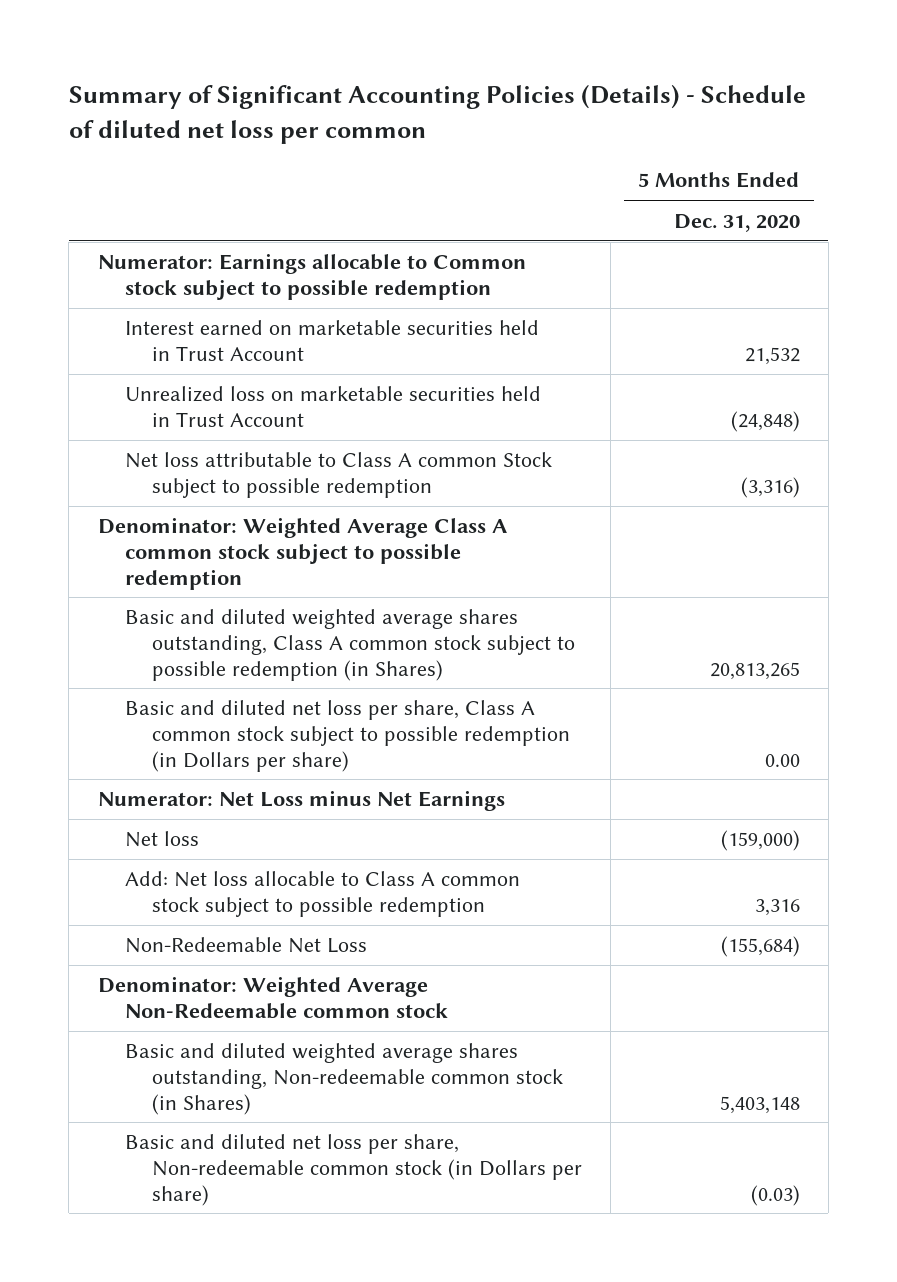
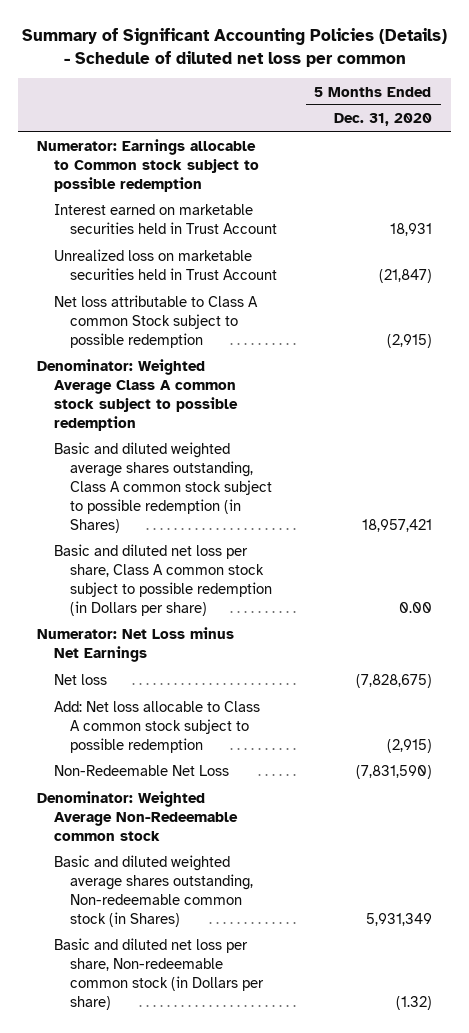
- Interest earned on marketable securities held in Trust Account | 21,532
- Unrealized loss on marketable securities held in Trust Account | (24,848)
- Net loss attributable to Class A common Stock subject to possible redemption | (3,316)
+ Interest earned on marketable securities held in Trust Account | 18,931
+ Unrealized loss on marketable securities held in Trust Account | (21,847)
+ Net loss attributable to Class A common Stock subject to possible redemption | (2,915)
- Basic and diluted weighted average shares outstanding, Class A common stock subject to possible redemption (in Shares) | 20,813,265
+ Basic and diluted weighted average shares outstanding, Class A common stock subject to possible redemption (in Shares) | 18,957,421
- Net loss | (159,000)
- Add: Net loss allocable to Class A common stock subject to possible redemption | 3,316
- Non-Redeemable Net Loss | (155,684)
+ Net loss | (7,828,675)
+ Add: Net loss allocable to Class A common stock subject to possible redemption | (2,915)
+ Non-Redeemable Net Loss | (7,831,590)
- Basic and diluted weighted average shares outstanding, Non-redeemable common stock (in Shares) | 5,403,148
- Basic and diluted net loss per share, Non-redeemable common stock (in Dollars per share) | (0.03)
+ Basic and diluted weighted average shares outstanding, Non-redeemable common stock (in Shares) | 5,931,349
+ Basic and diluted net loss per share, Non-redeemable common stock (in Dollars per share) | (1.32)

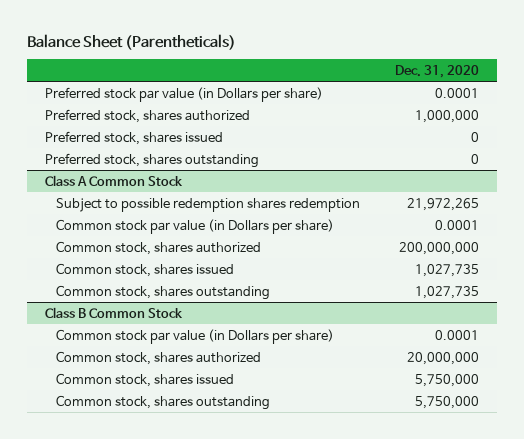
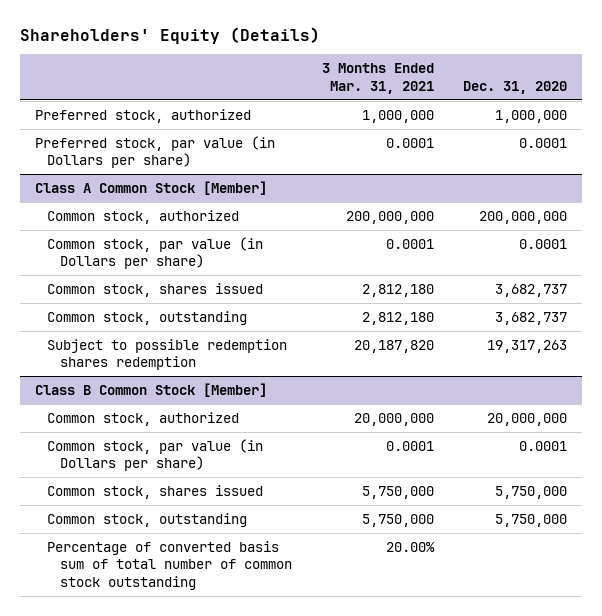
- Balance Sheet (Parentheticals)
+ Shareholders' Equity (Details)
- | Dec. 31, 2020
+ | 3 Months Ended Mar. 31, 2021 | Dec. 31, 2020
- Preferred stock par value (in Dollars per share) | 0.0001
- Preferred stock, shares authorized | 1,000,000
- Preferred stock, shares issued | 0
- Preferred stock, shares outstanding | 0
- Class A Common Stock
- Subject to possible redemption shares redemption | 21,972,265
- Common stock par value (in Dollars per share) | 0.0001
- Common stock, shares authorized | 200,000,000
- Common stock, shares issued | 1,027,735
- Common stock, shares outstanding | 1,027,735
- Class B Common Stock
- Common stock par value (in Dollars per share) | 0.0001
- Common stock, shares authorized | 20,000,000
+ Preferred stock, authorized | 1,000,000 | 1,000,000
+ Preferred stock, par value (in Dollars per share) | 0.0001 | 0.0001
+ Class A Common Stock [Member]
+ Common stock, authorized | 200,000,000 | 200,000,000
+ Common stock, par value (in Dollars per share) | 0.0001 | 0.0001
+ Common stock, shares issued | 2,812,180 | 3,682,737
+ Common stock, outstanding | 2,812,180 | 3,682,737
+ Subject to possible redemption shares redemption | 20,187,820 | 19,317,263
+ Class B Common Stock [Member]
+ Common stock, authorized | 20,000,000 | 20,000,000
+ Common stock, par value (in Dollars per share) | 0.0001 | 0.0001
- Common stock, shares outstanding | 5,750,000
+ Common stock, outstanding | 5,750,000 | 5,750,000
+ Percentage of converted basis sum of total number of common stock outstanding | 20.00% |

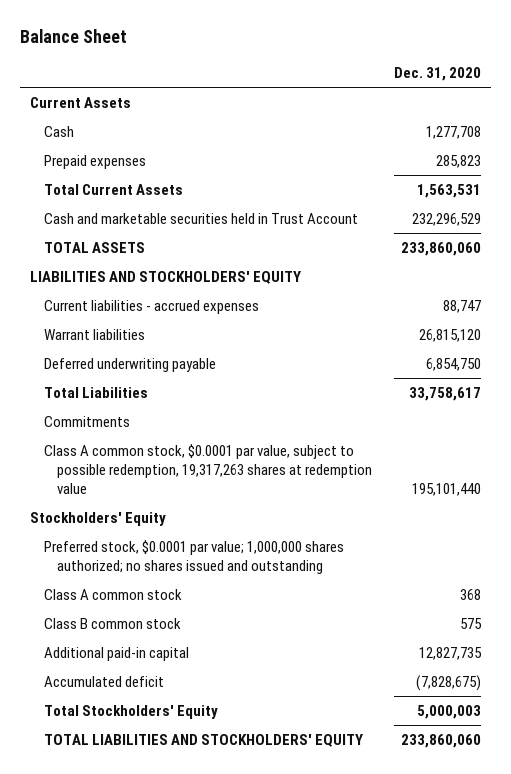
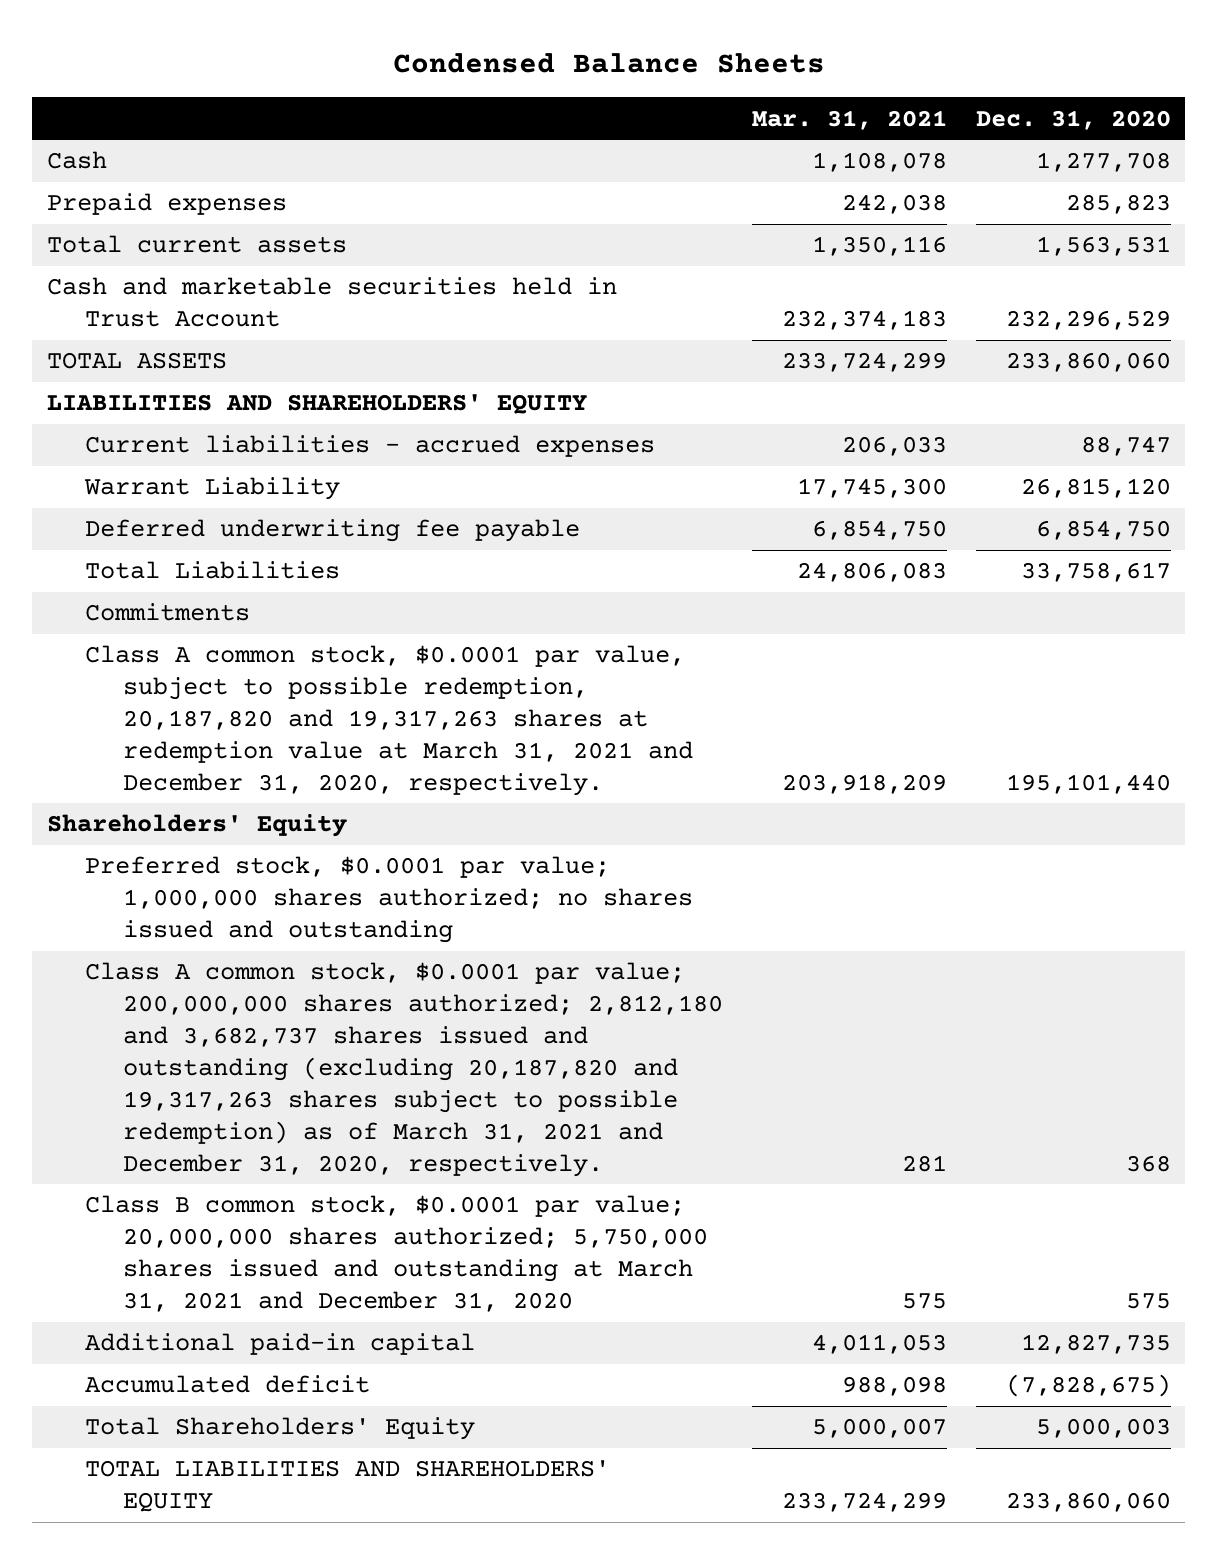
- Balance Sheet
+ Condensed Balance Sheets
- | Dec. 31, 2020
+ | Mar. 31, 2021 | Dec. 31, 2020
- Current Assets
- Total Current Assets | 1,563,531
+ Total current assets | 1,350,116 | 1,563,531
- LIABILITIES AND STOCKHOLDERS' EQUITY
+ LIABILITIES AND SHAREHOLDERS' EQUITY
- Warrant liabilities | 26,815,120
- Deferred underwriting payable | 6,854,750
+ Warrant Liability | 17,745,300 | 26,815,120
+ Deferred underwriting fee payable | 6,854,750 | 6,854,750
- Class A common stock, $0.0001 par value, subject to possible redemption, 19,317,263 shares at redemption value | 195,101,440
- Stockholders' Equity
+ Class A common stock, $0.0001 par value, subject to possible redemption, 20,187,820 and 19,317,263 shares at redemption value at March 31, 2021 and December 31, 2020, respectively. | 203,918,209 | 195,101,440
+ Shareholders' Equity
- Class A common stock | 368
- Class B common stock | 575
+ Class A common stock, $0.0001 par value; 200,000,000 shares authorized; 2,812,180 and 3,682,737 shares issued and outstanding (excluding 20,187,820 and 19,317,263 shares subject to possible redemption) as of March 31, 2021 and December 31, 2020, respectively. | 281 | 368
+ Class B common stock, $0.0001 par value; 20,000,000 shares authorized; 5,750,000 shares issued and outstanding at March 31, 2021 and December 31, 2020 | 575 | 575
- Total Stockholders' Equity | 5,000,003
- TOTAL LIABILITIES AND STOCKHOLDERS' EQUITY | 233,860,060
+ Total Shareholders' Equity | 5,000,007 | 5,000,003
+ TOTAL LIABILITIES AND SHAREHOLDERS' EQUITY | 233,724,299 | 233,860,060

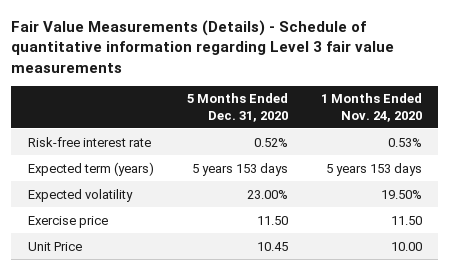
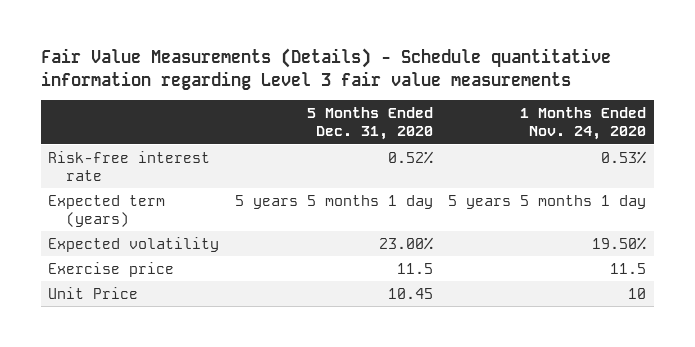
- Fair Value Measurements (Details) - Schedule of quantitative information regarding Level 3 fair value measurements
+ Fair Value Measurements (Details) - Schedule quantitative information regarding Level 3 fair value measurements
- Expected term (years) | 5 years 153 days | 5 years 153 days
+ Expected term (years) | 5 years 5 months 1 day | 5 years 5 months 1 day
- Exercise price | 11.50 | 11.50
- Unit Price | 10.45 | 10.00
+ Exercise price | 11.5 | 11.5
+ Unit Price | 10.45 | 10

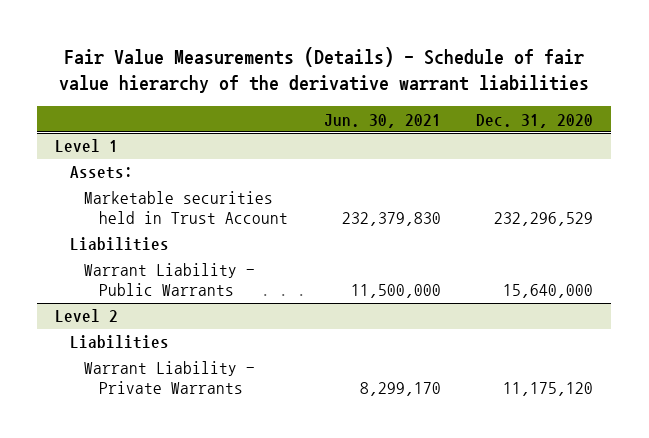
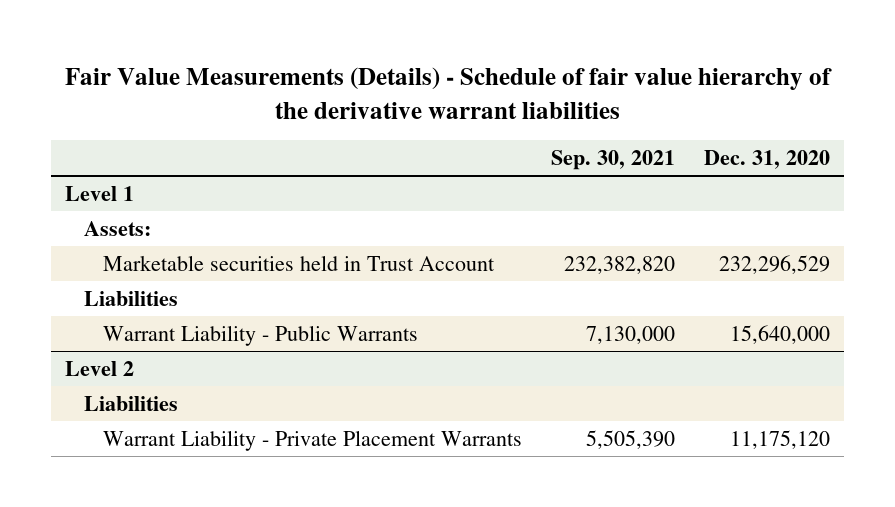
- | Jun. 30, 2021 | Dec. 31, 2020
+ | Sep. 30, 2021 | Dec. 31, 2020
@ Level 2
- Warrant Liability - Private Warrants | 8,299,170 | 11,175,120
+ Warrant Liability - Private Placement Warrants | 5,505,390 | 11,175,120

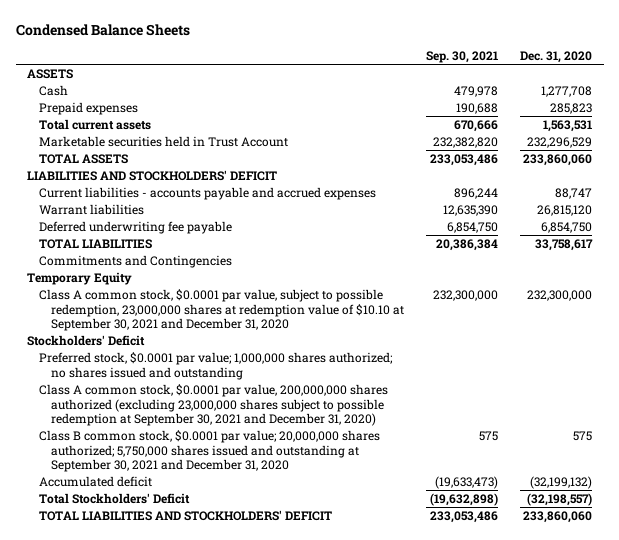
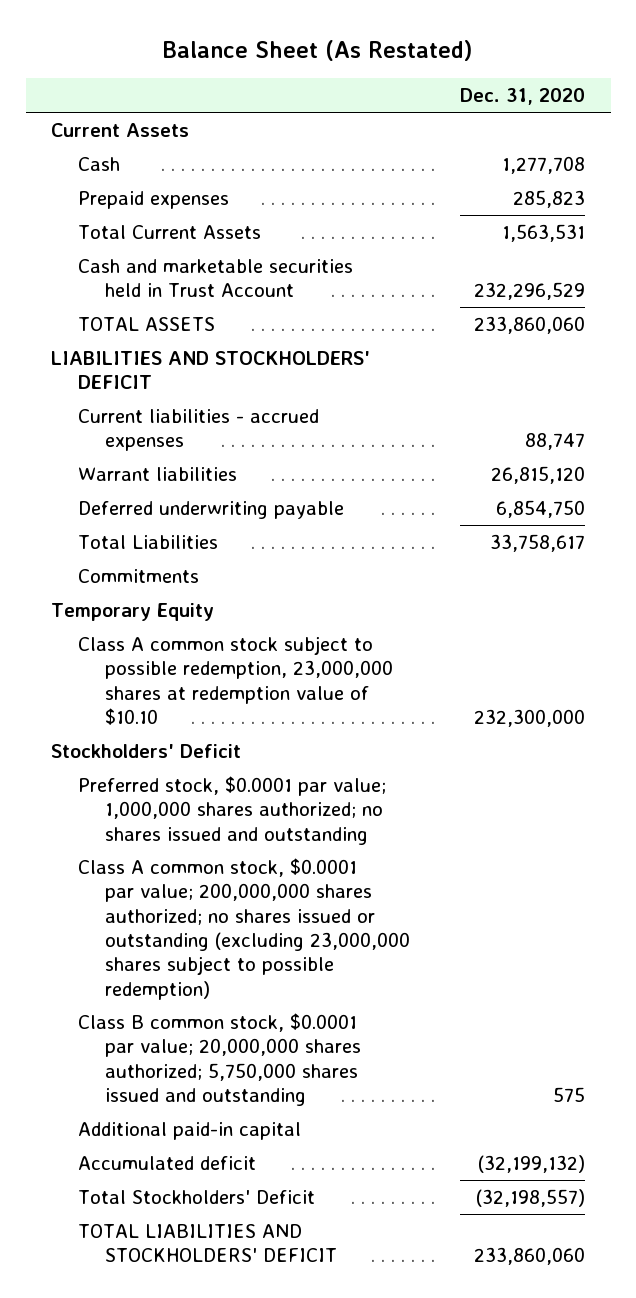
- Condensed Balance Sheets
+ Balance Sheet (As Restated)
- | Sep. 30, 2021 | Dec. 31, 2020
+ | Dec. 31, 2020
- ASSETS
+ Current Assets
- Total current assets | 670,666 | 1,563,531
- Marketable securities held in Trust Account | 232,382,820 | 232,296,529
+ Total Current Assets | 1,563,531
+ Cash and marketable securities held in Trust Account | 232,296,529
- Current liabilities - accounts payable and accrued expenses | 896,244 | 88,747
+ Current liabilities - accrued expenses | 88,747
- Deferred underwriting fee payable | 6,854,750 | 6,854,750
- TOTAL LIABILITIES | 20,386,384 | 33,758,617
- Commitments and Contingencies
+ Deferred underwriting payable | 6,854,750
+ Total Liabilities | 33,758,617
+ Commitments
- Class A common stock, $0.0001 par value, subject to possible redemption, 23,000,000 shares at redemption value of $10.10 at September 30, 2021 and December 31, 2020 | 232,300,000 | 232,300,000
+ Class A common stock subject to possible redemption, 23,000,000 shares at redemption value of $10.10 | 232,300,000
- Class A common stock, $0.0001 par value, 200,000,000 shares authorized (excluding 23,000,000 shares subject to possible redemption at September 30, 2021 and December 31, 2020)
- Class B common stock, $0.0001 par value; 20,000,000 shares authorized; 5,750,000 shares issued and outstanding at September 30, 2021 and December 31, 2020 | 575 | 575
+ Class A common stock, $0.0001 par value; 200,000,000 shares authorized; no shares issued or outstanding (excluding 23,000,000 shares subject to possible redemption)
+ Class B common stock, $0.0001 par value; 20,000,000 shares authorized; 5,750,000 shares issued and outstanding | 575
+ Additional paid-in capital

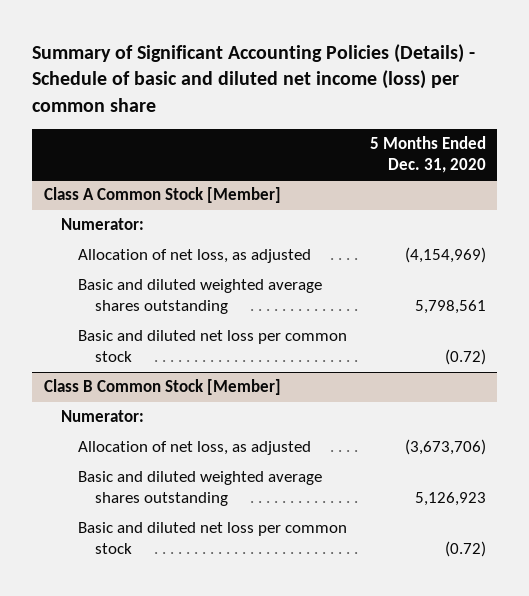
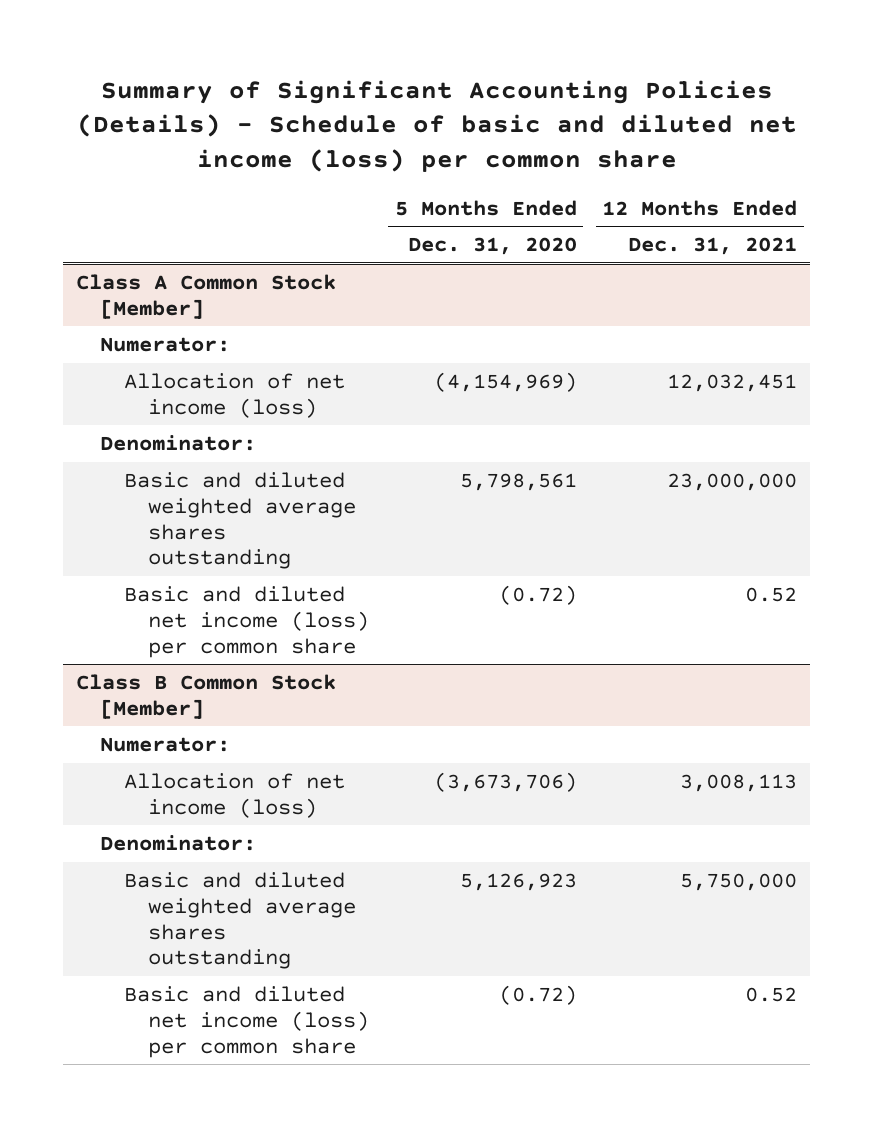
- | 5 Months Ended Dec. 31, 2020
+ | 5 Months Ended Dec. 31, 2020 | 12 Months Ended Dec. 31, 2021
@ Class A Common Stock [Member]
- Allocation of net loss, as adjusted | (4,154,969)
+ Allocation of net income (loss) | (4,154,969) | 12,032,451
+ Denominator:
- Basic and diluted net loss per common stock | (0.72)
+ Basic and diluted net income (loss) per common share | (0.72) | 0.52
@ Class B Common Stock [Member]
- Allocation of net loss, as adjusted | (3,673,706)
+ Allocation of net income (loss) | (3,673,706) | 3,008,113
+ Denominator:
- Basic and diluted net loss per common stock | (0.72)
+ Basic and diluted net income (loss) per common share | (0.72) | 0.52

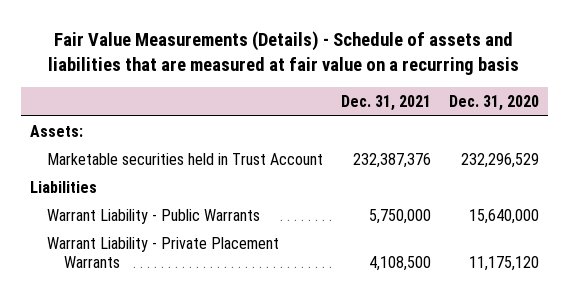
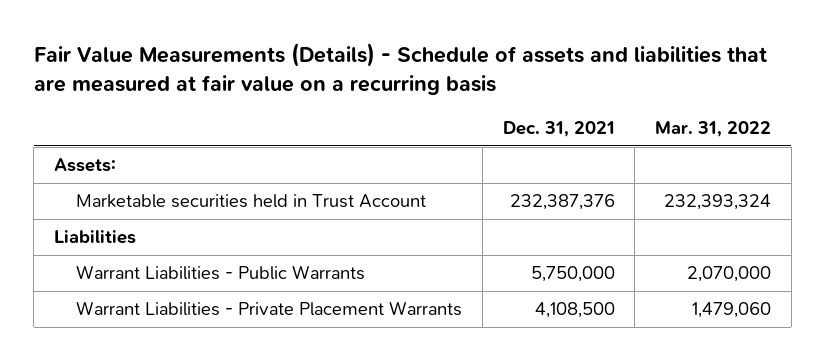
- | Dec. 31, 2021 | Dec. 31, 2020
+ | Dec. 31, 2021 | Mar. 31, 2022
- Warrant Liability - Public Warrants | 5,750,000 | 15,640,000
- Warrant Liability - Private Placement Warrants | 4,108,500 | 11,175,120
+ Warrant Liabilities - Public Warrants | 5,750,000 | 2,070,000
+ Warrant Liabilities - Private Placement Warrants | 4,108,500 | 1,479,060

